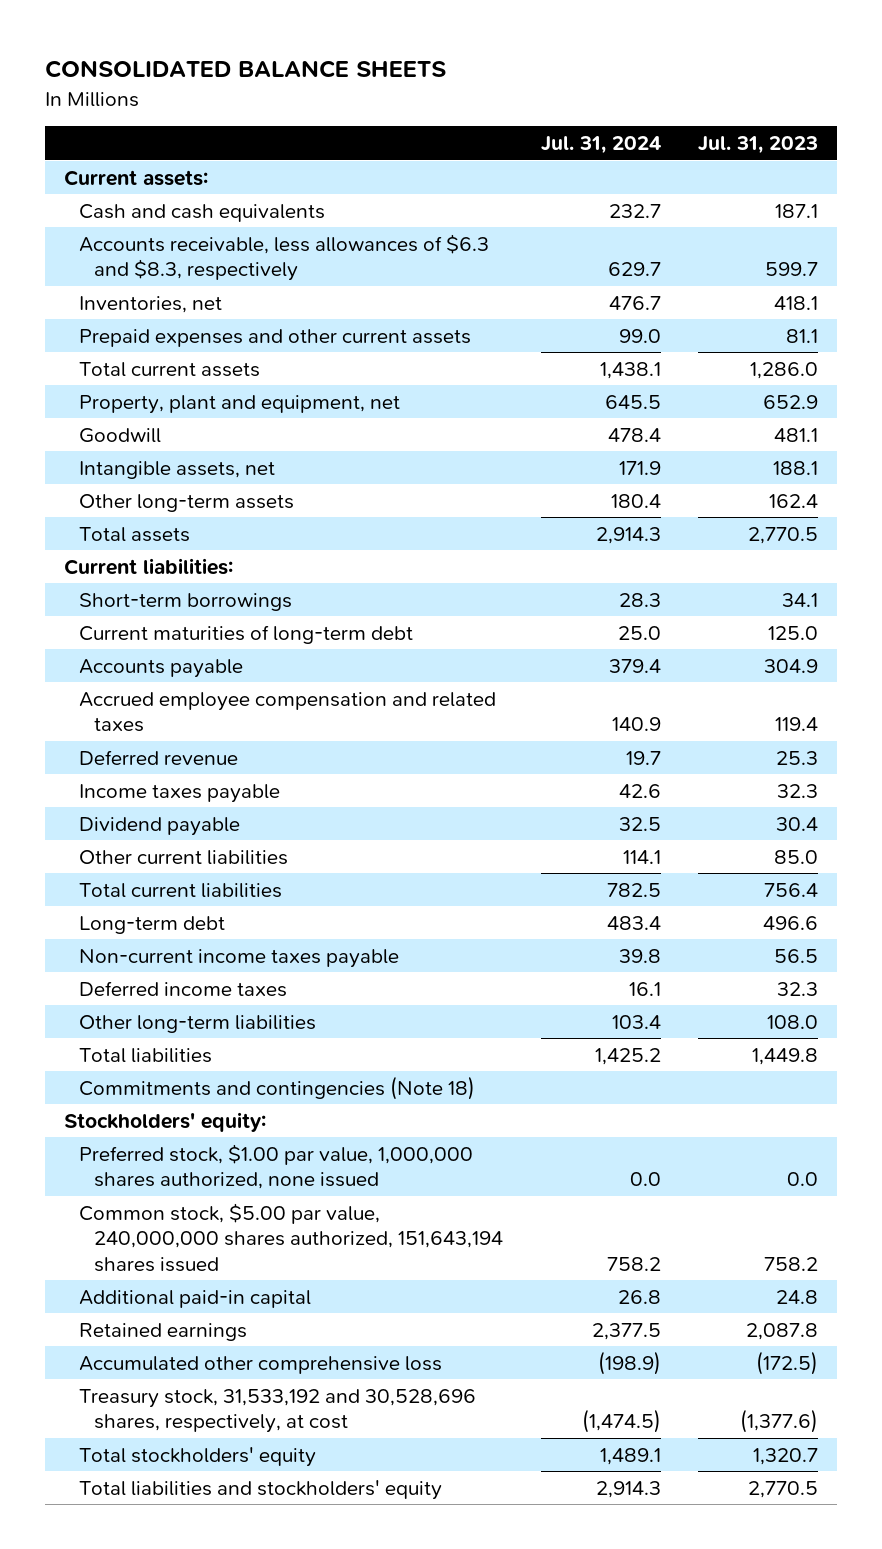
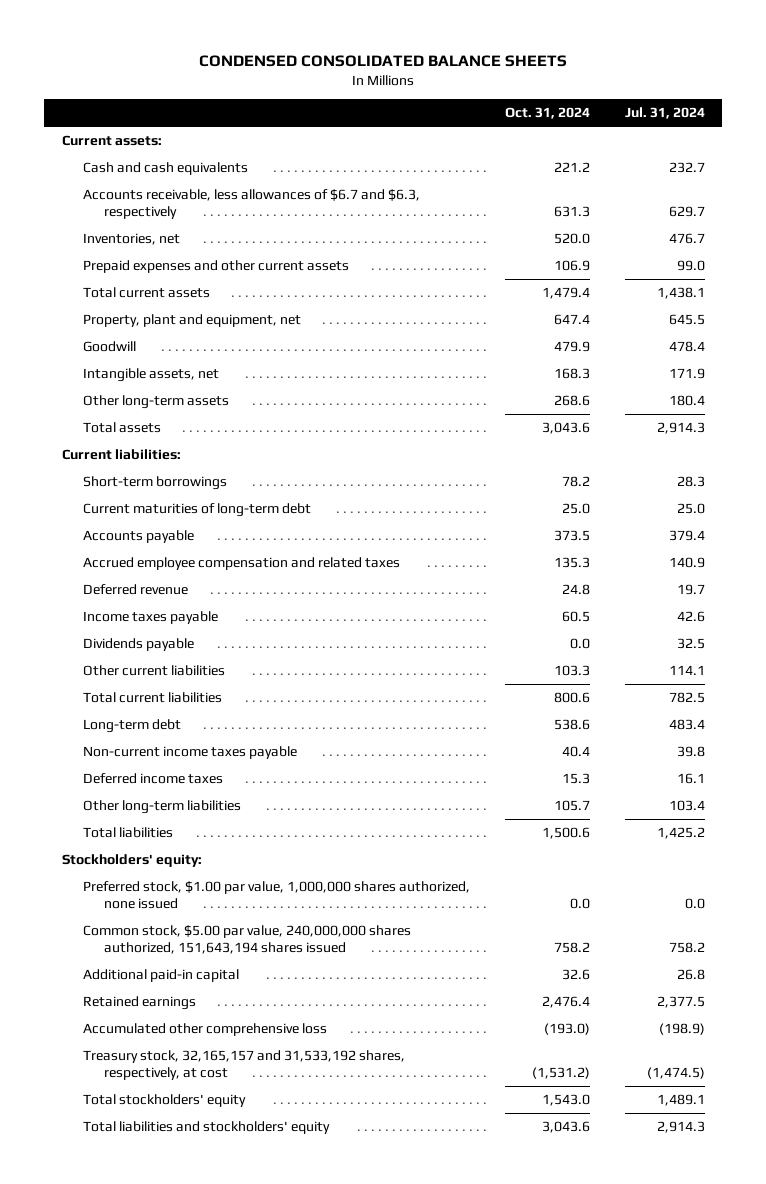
- CONSOLIDATED BALANCE SHEETS
+ CONDENSED CONSOLIDATED BALANCE SHEETS
- | Jul. 31, 2024 | Jul. 31, 2023
+ | Oct. 31, 2024 | Jul. 31, 2024
- Accounts receivable, less allowances of $6.3 and $8.3, respectively | 629.7 | 599.7
+ Accounts receivable, less allowances of $6.7 and $6.3, respectively | 631.3 | 629.7
- Dividend payable | 32.5 | 30.4
+ Dividends payable | 0.0 | 32.5
- Commitments and contingencies (Note 18)
- Treasury stock, 31,533,192 and 30,528,696 shares, respectively, at cost | (1,474.5) | (1,377.6)
+ Treasury stock, 32,165,157 and 31,533,192 shares, respectively, at cost | (1,531.2) | (1,474.5)

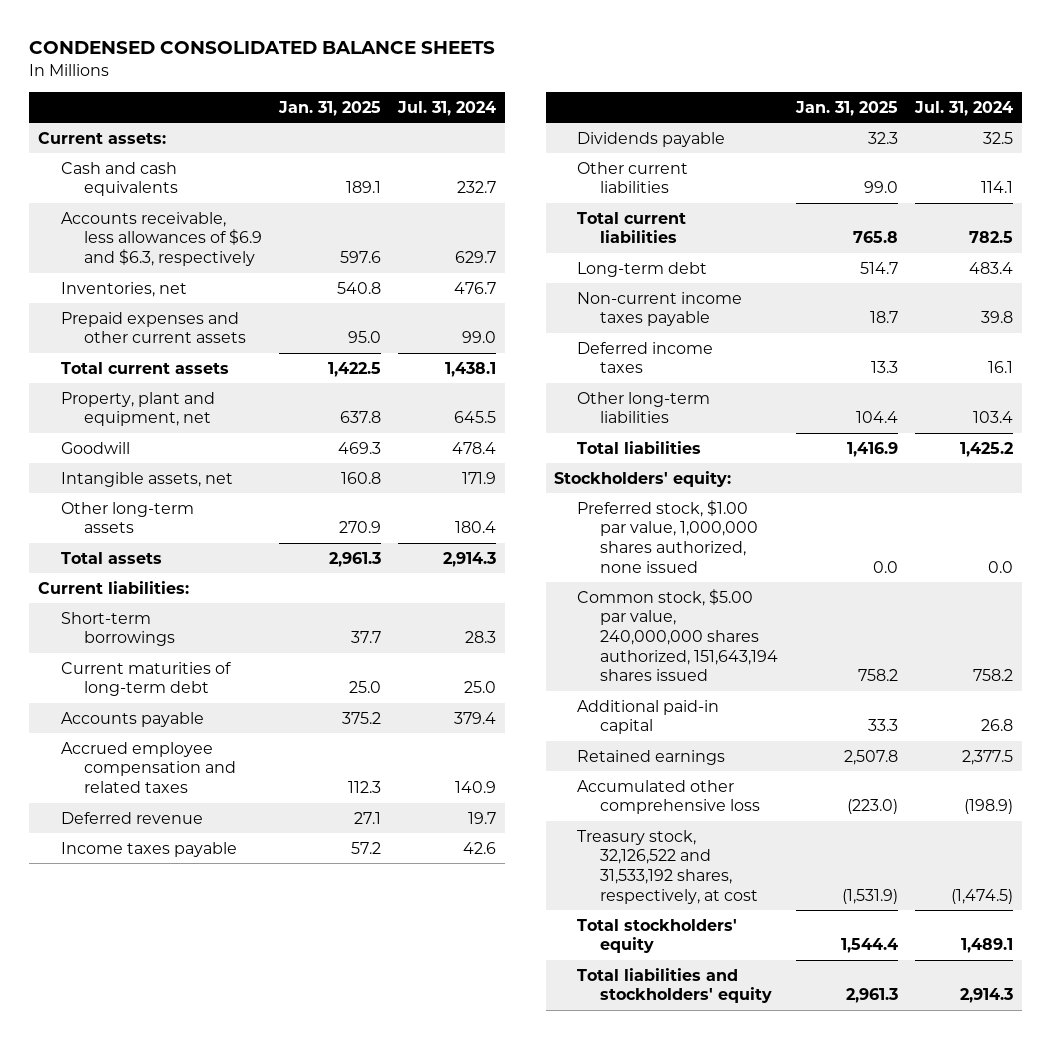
- | Oct. 31, 2024 | Jul. 31, 2024
+ | Jan. 31, 2025 | Jul. 31, 2024
- Accounts receivable, less allowances of $6.7 and $6.3, respectively | 631.3 | 629.7
+ Accounts receivable, less allowances of $6.9 and $6.3, respectively | 597.6 | 629.7
- Treasury stock, 32,165,157 and 31,533,192 shares, respectively, at cost | (1,531.2) | (1,474.5)
+ Treasury stock, 32,126,522 and 31,533,192 shares, respectively, at cost | (1,531.9) | (1,474.5)

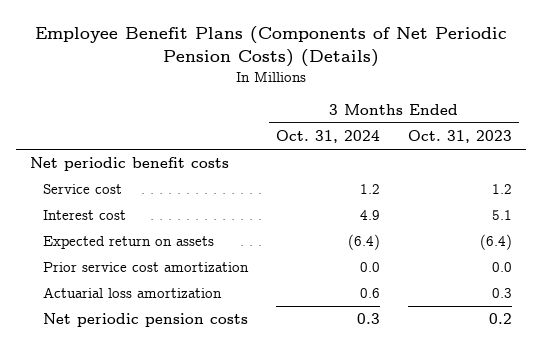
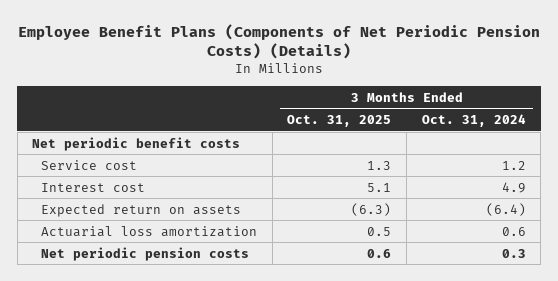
- | 3 Months Ended Oct. 31, 2024 | 3 Months Ended Oct. 31, 2023
+ | 3 Months Ended Oct. 31, 2025 | 3 Months Ended Oct. 31, 2024
- Prior service cost amortization | 0.0 | 0.0

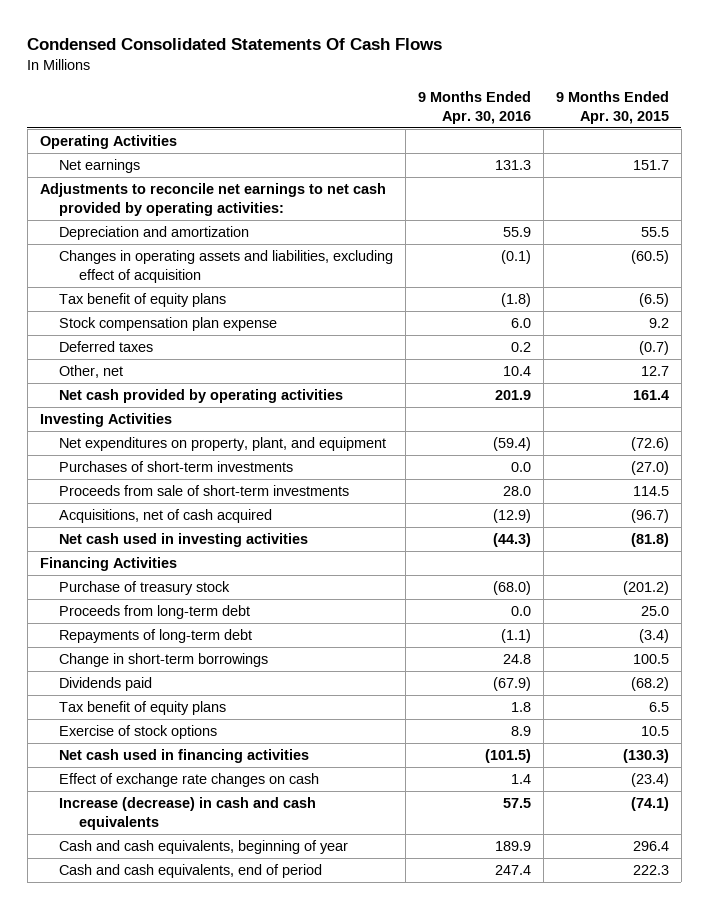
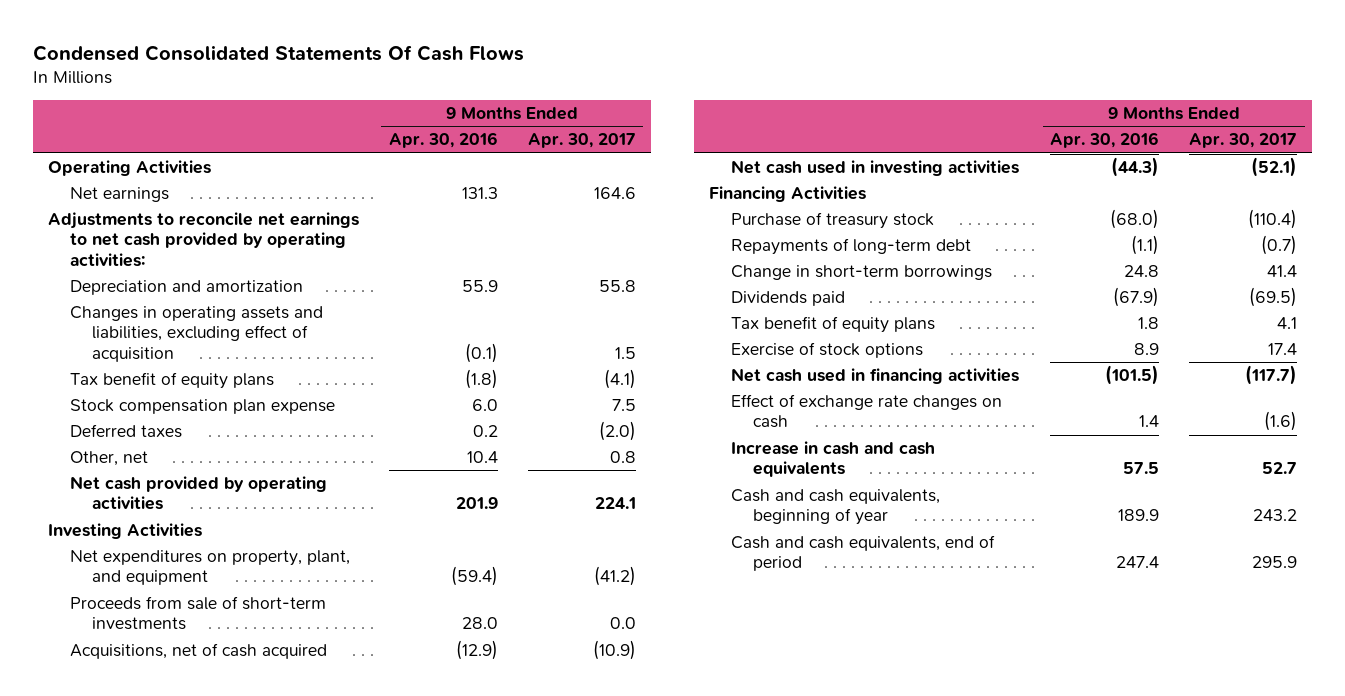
- | 9 Months Ended Apr. 30, 2016 | 9 Months Ended Apr. 30, 2015
+ | 9 Months Ended Apr. 30, 2016 | 9 Months Ended Apr. 30, 2017
- Purchases of short-term investments | 0.0 | (27.0)
- Proceeds from long-term debt | 0.0 | 25.0
- Increase (decrease) in cash and cash equivalents | 57.5 | (74.1)
+ Increase in cash and cash equivalents | 57.5 | 52.7

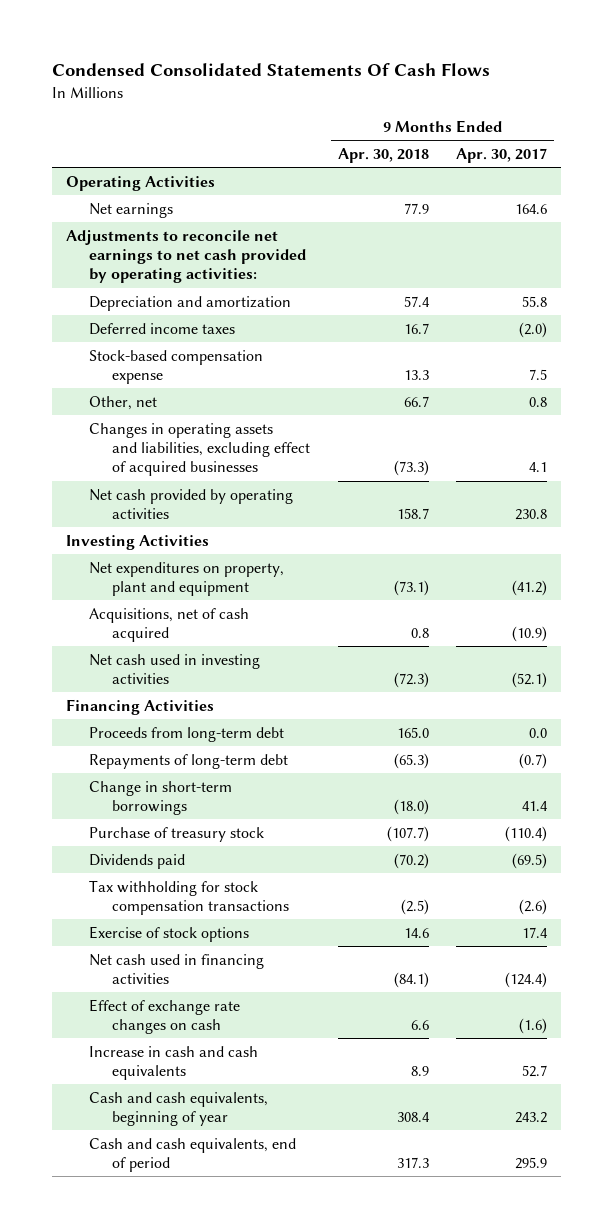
- | 9 Months Ended Apr. 30, 2016 | 9 Months Ended Apr. 30, 2017
+ | 9 Months Ended Apr. 30, 2018 | 9 Months Ended Apr. 30, 2017
- Changes in operating assets and liabilities, excluding effect of acquisition | (0.1) | 1.5
- Tax benefit of equity plans | (1.8) | (4.1)
- Stock compensation plan expense | 6.0 | 7.5
- Deferred taxes | 0.2 | (2.0)
+ Deferred income taxes | 16.7 | (2.0)
+ Stock-based compensation expense | 13.3 | 7.5
- Net cash provided by operating activities | 201.9 | 224.1
+ Changes in operating assets and liabilities, excluding effect of acquired businesses | (73.3) | 4.1
+ Net cash provided by operating activities | 158.7 | 230.8
- Net expenditures on property, plant, and equipment | (59.4) | (41.2)
- Proceeds from sale of short-term investments | 28.0 | 0.0
+ Net expenditures on property, plant and equipment | (73.1) | (41.2)
+ Proceeds from long-term debt | 165.0 | 0.0
moved down: Purchase of treasury stock | (107.7) | (110.4)
- Tax benefit of equity plans | 1.8 | 4.1
+ Tax withholding for stock compensation transactions | (2.5) | (2.6)
- Net cash used in financing activities | (101.5) | (117.7)
+ Net cash used in financing activities | (84.1) | (124.4)

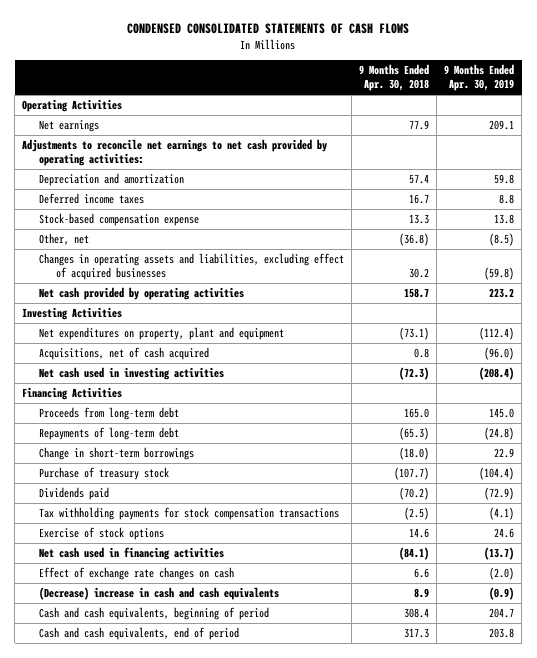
- Condensed Consolidated Statements Of Cash Flows
+ CONDENSED CONSOLIDATED STATEMENTS OF CASH FLOWS
- | 9 Months Ended Apr. 30, 2018 | 9 Months Ended Apr. 30, 2017
+ | 9 Months Ended Apr. 30, 2018 | 9 Months Ended Apr. 30, 2019
- Other, net | 66.7 | 0.8
- Changes in operating assets and liabilities, excluding effect of acquired businesses | (73.3) | 4.1
+ Other, net | (36.8) | (8.5)
+ Changes in operating assets and liabilities, excluding effect of acquired businesses | 30.2 | (59.8)
- Tax withholding for stock compensation transactions | (2.5) | (2.6)
+ Tax withholding payments for stock compensation transactions | (2.5) | (4.1)
- Increase in cash and cash equivalents | 8.9 | 52.7
- Cash and cash equivalents, beginning of year | 308.4 | 243.2
+ (Decrease) increase in cash and cash equivalents | 8.9 | (0.9)
+ Cash and cash equivalents, beginning of period | 308.4 | 204.7

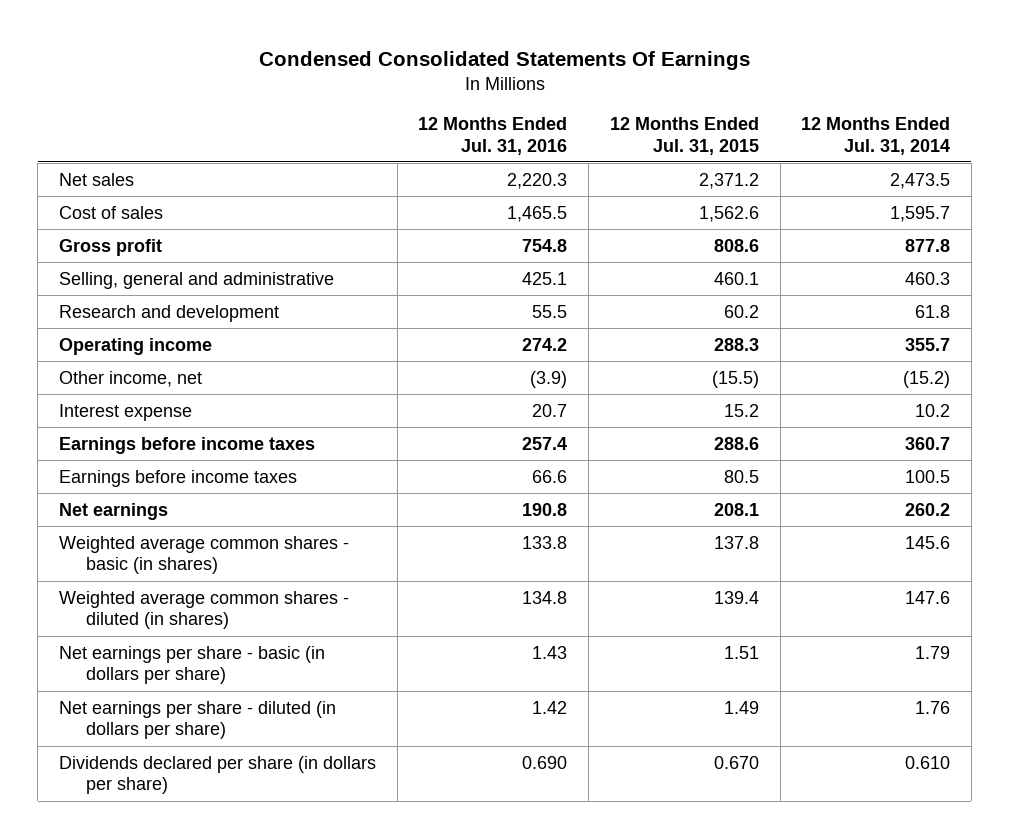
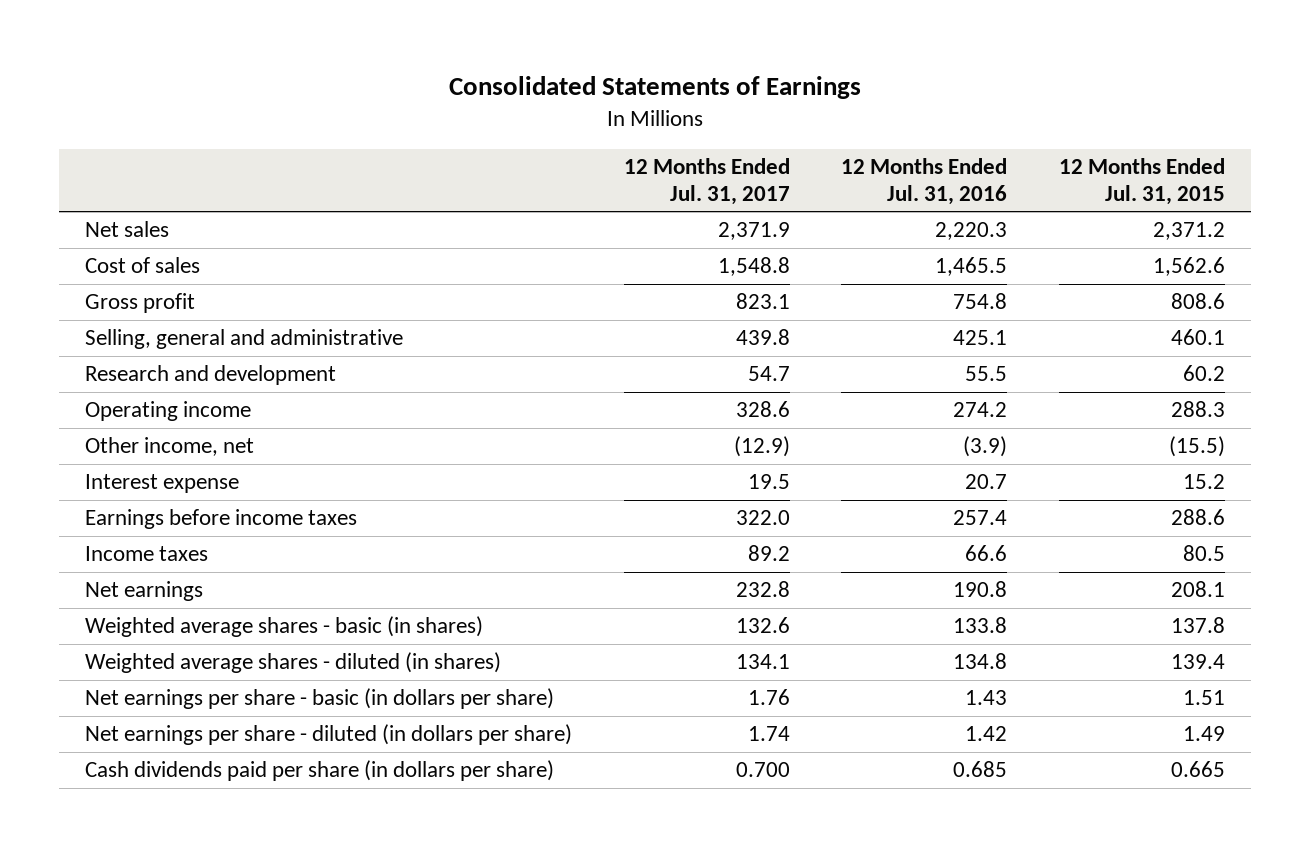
- Condensed Consolidated Statements Of Earnings
+ Consolidated Statements of Earnings
- | 12 Months Ended Jul. 31, 2016 | 12 Months Ended Jul. 31, 2015 | 12 Months Ended Jul. 31, 2014
+ | 12 Months Ended Jul. 31, 2017 | 12 Months Ended Jul. 31, 2016 | 12 Months Ended Jul. 31, 2015
- Earnings before income taxes | 66.6 | 80.5 | 100.5
+ Income taxes | 89.2 | 66.6 | 80.5
- Weighted average common shares - basic (in shares) | 133.8 | 137.8 | 145.6
- Weighted average common shares - diluted (in shares) | 134.8 | 139.4 | 147.6
+ Weighted average shares - basic (in shares) | 132.6 | 133.8 | 137.8
+ Weighted average shares - diluted (in shares) | 134.1 | 134.8 | 139.4
- Dividends declared per share (in dollars per share) | 0.690 | 0.670 | 0.610
+ Cash dividends paid per share (in dollars per share) | 0.700 | 0.685 | 0.665

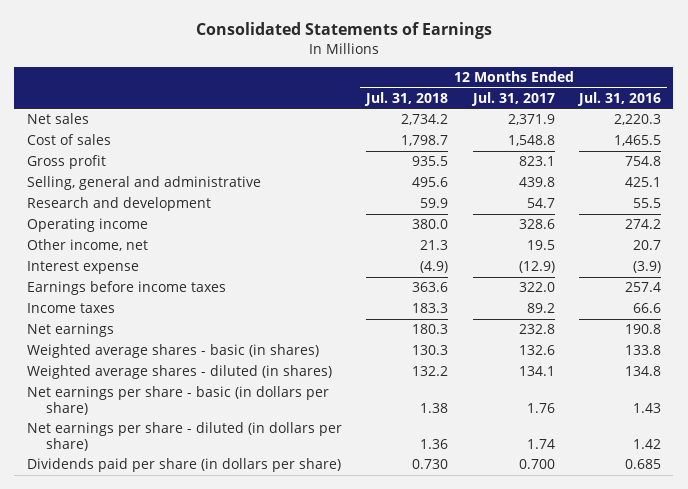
- | 12 Months Ended Jul. 31, 2017 | 12 Months Ended Jul. 31, 2016 | 12 Months Ended Jul. 31, 2015
+ | 12 Months Ended Jul. 31, 2018 | 12 Months Ended Jul. 31, 2017 | 12 Months Ended Jul. 31, 2016
- Other income, net | (12.9) | (3.9) | (15.5)
- Interest expense | 19.5 | 20.7 | 15.2
+ Other income, net | 21.3 | 19.5 | 20.7
+ Interest expense | (4.9) | (12.9) | (3.9)
- Cash dividends paid per share (in dollars per share) | 0.700 | 0.685 | 0.665
+ Dividends paid per share (in dollars per share) | 0.730 | 0.700 | 0.685

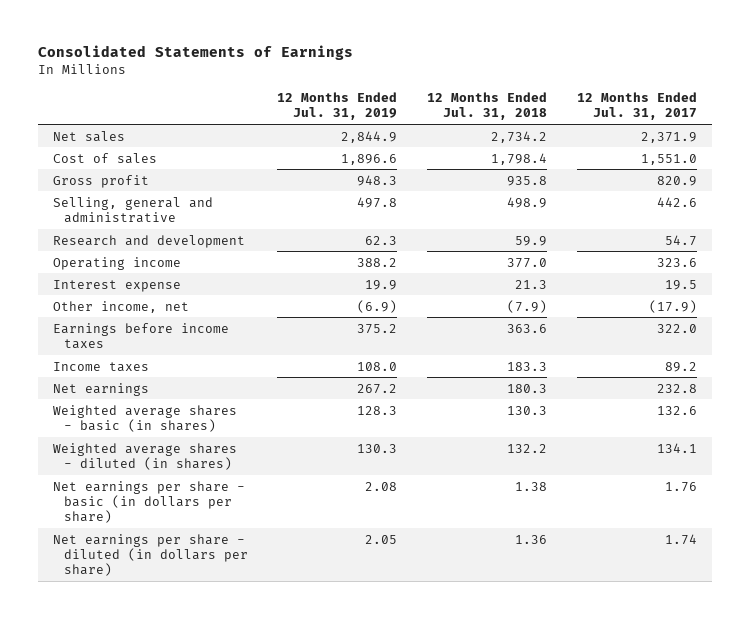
- | 12 Months Ended Jul. 31, 2018 | 12 Months Ended Jul. 31, 2017 | 12 Months Ended Jul. 31, 2016
+ | 12 Months Ended Jul. 31, 2019 | 12 Months Ended Jul. 31, 2018 | 12 Months Ended Jul. 31, 2017
- Cost of sales | 1,798.7 | 1,548.8 | 1,465.5
- Gross profit | 935.5 | 823.1 | 754.8
- Selling, general and administrative | 495.6 | 439.8 | 425.1
+ Cost of sales | 1,896.6 | 1,798.4 | 1,551.0
+ Gross profit | 948.3 | 935.8 | 820.9
+ Selling, general and administrative | 497.8 | 498.9 | 442.6
- Operating income | 380.0 | 328.6 | 274.2
- Other income, net | 21.3 | 19.5 | 20.7
- Interest expense | (4.9) | (12.9) | (3.9)
+ Operating income | 388.2 | 377.0 | 323.6
+ Interest expense | 19.9 | 21.3 | 19.5
+ Other income, net | (6.9) | (7.9) | (17.9)
- Dividends paid per share (in dollars per share) | 0.730 | 0.700 | 0.685

